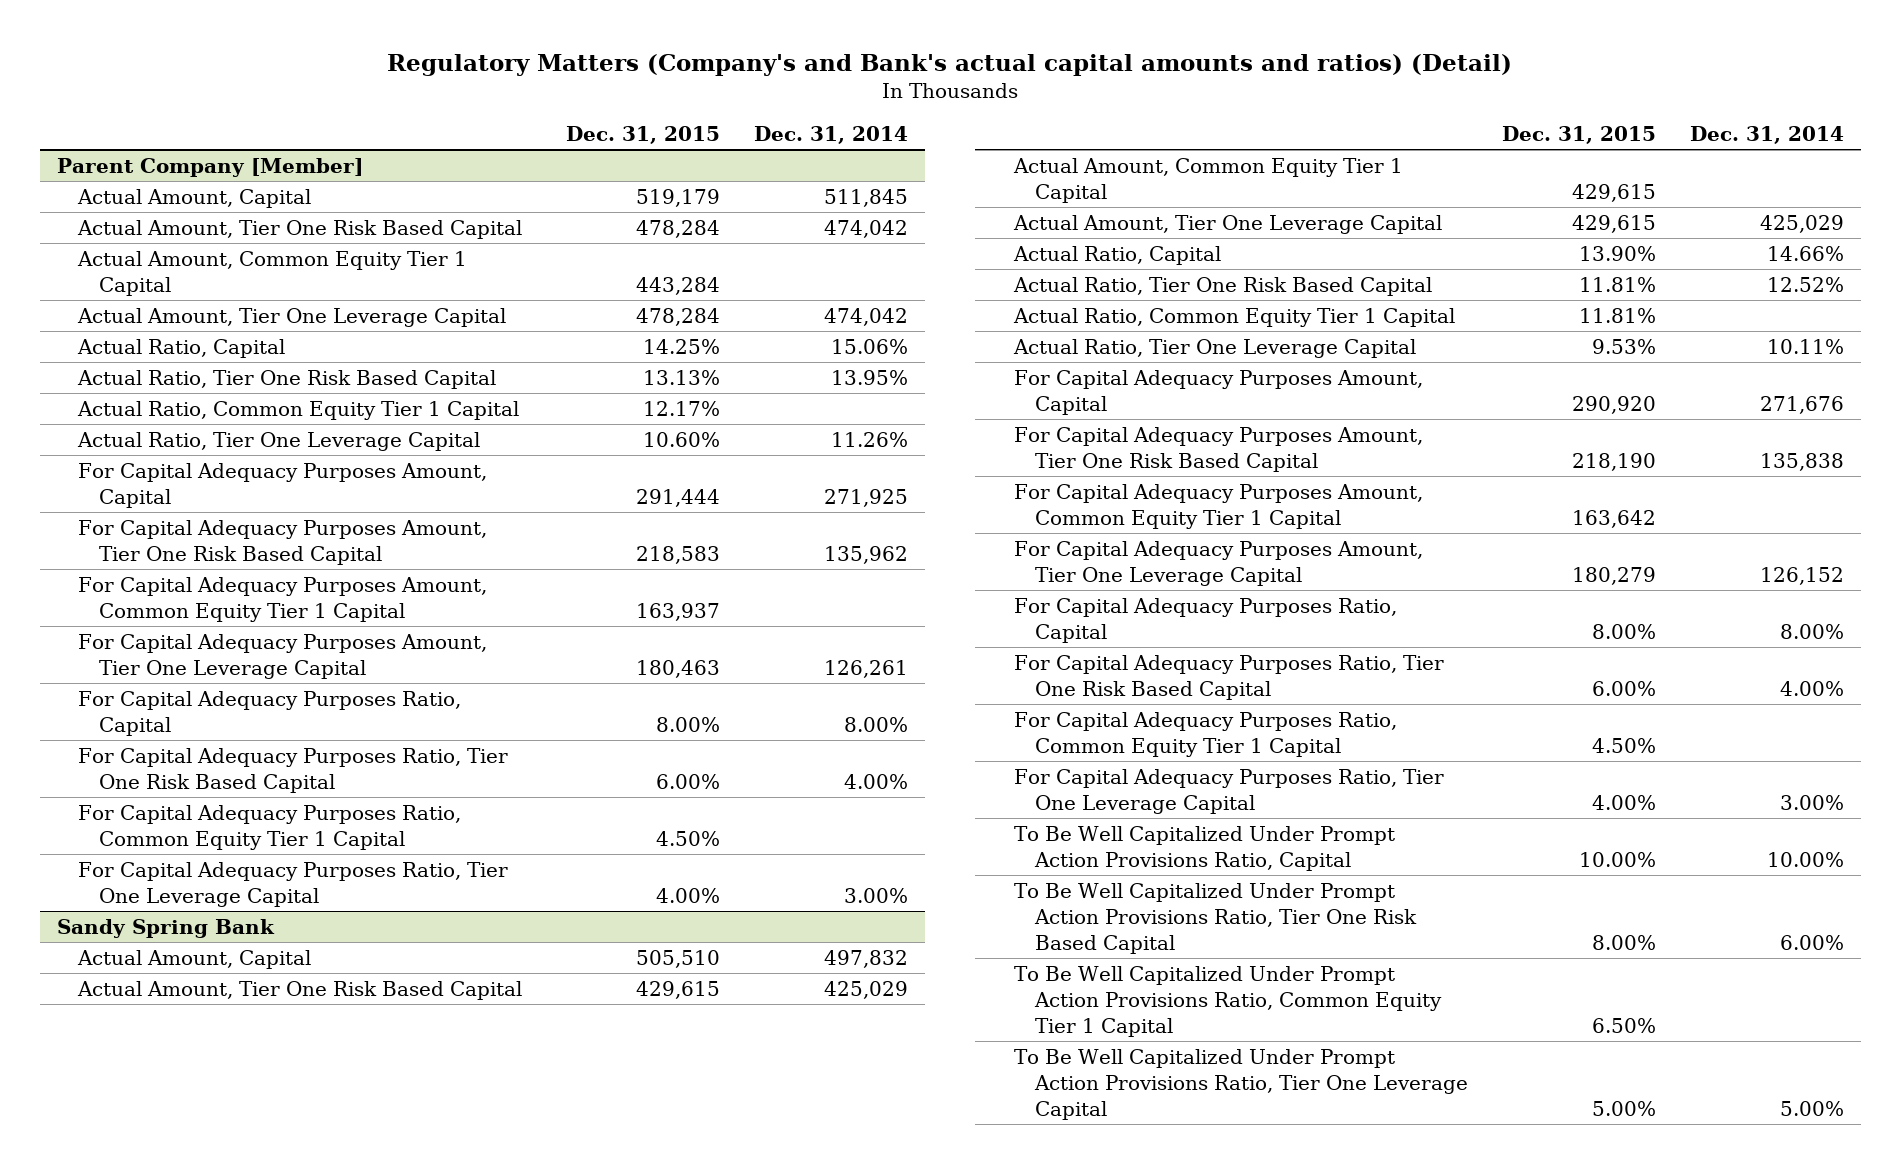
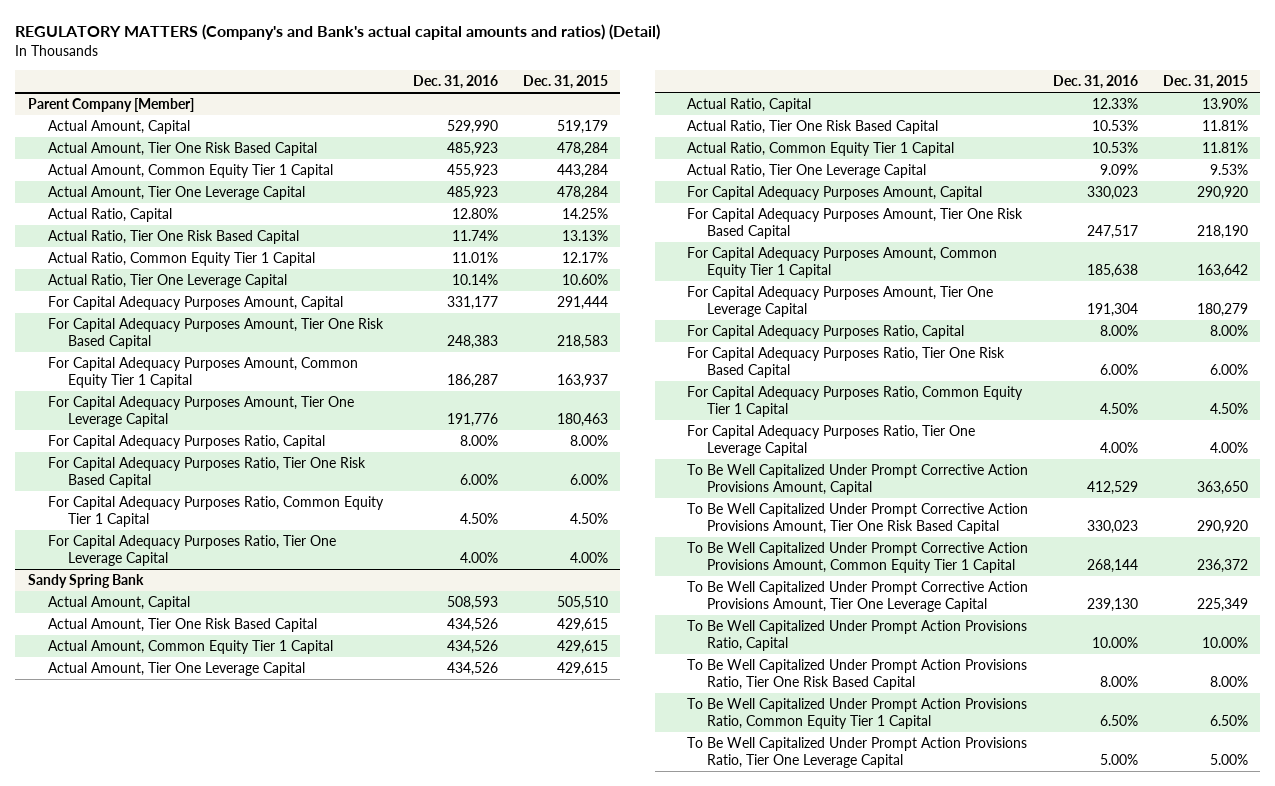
- Regulatory Matters (Company's and Bank's actual capital amounts and ratios) (Detail)
+ REGULATORY MATTERS (Company's and Bank's actual capital amounts and ratios) (Detail)
- | Dec. 31, 2015 | Dec. 31, 2014
+ | Dec. 31, 2016 | Dec. 31, 2015
@ Sandy Spring Bank
+ To Be Well Capitalized Under Prompt Corrective Action Provisions Amount, Capital | 412,529 | 363,650
+ To Be Well Capitalized Under Prompt Corrective Action Provisions Amount, Tier One Risk Based Capital | 330,023 | 290,920
+ To Be Well Capitalized Under Prompt Corrective Action Provisions Amount, Common Equity Tier 1 Capital | 268,144 | 236,372
+ To Be Well Capitalized Under Prompt Corrective Action Provisions Amount, Tier One Leverage Capital | 239,130 | 225,349

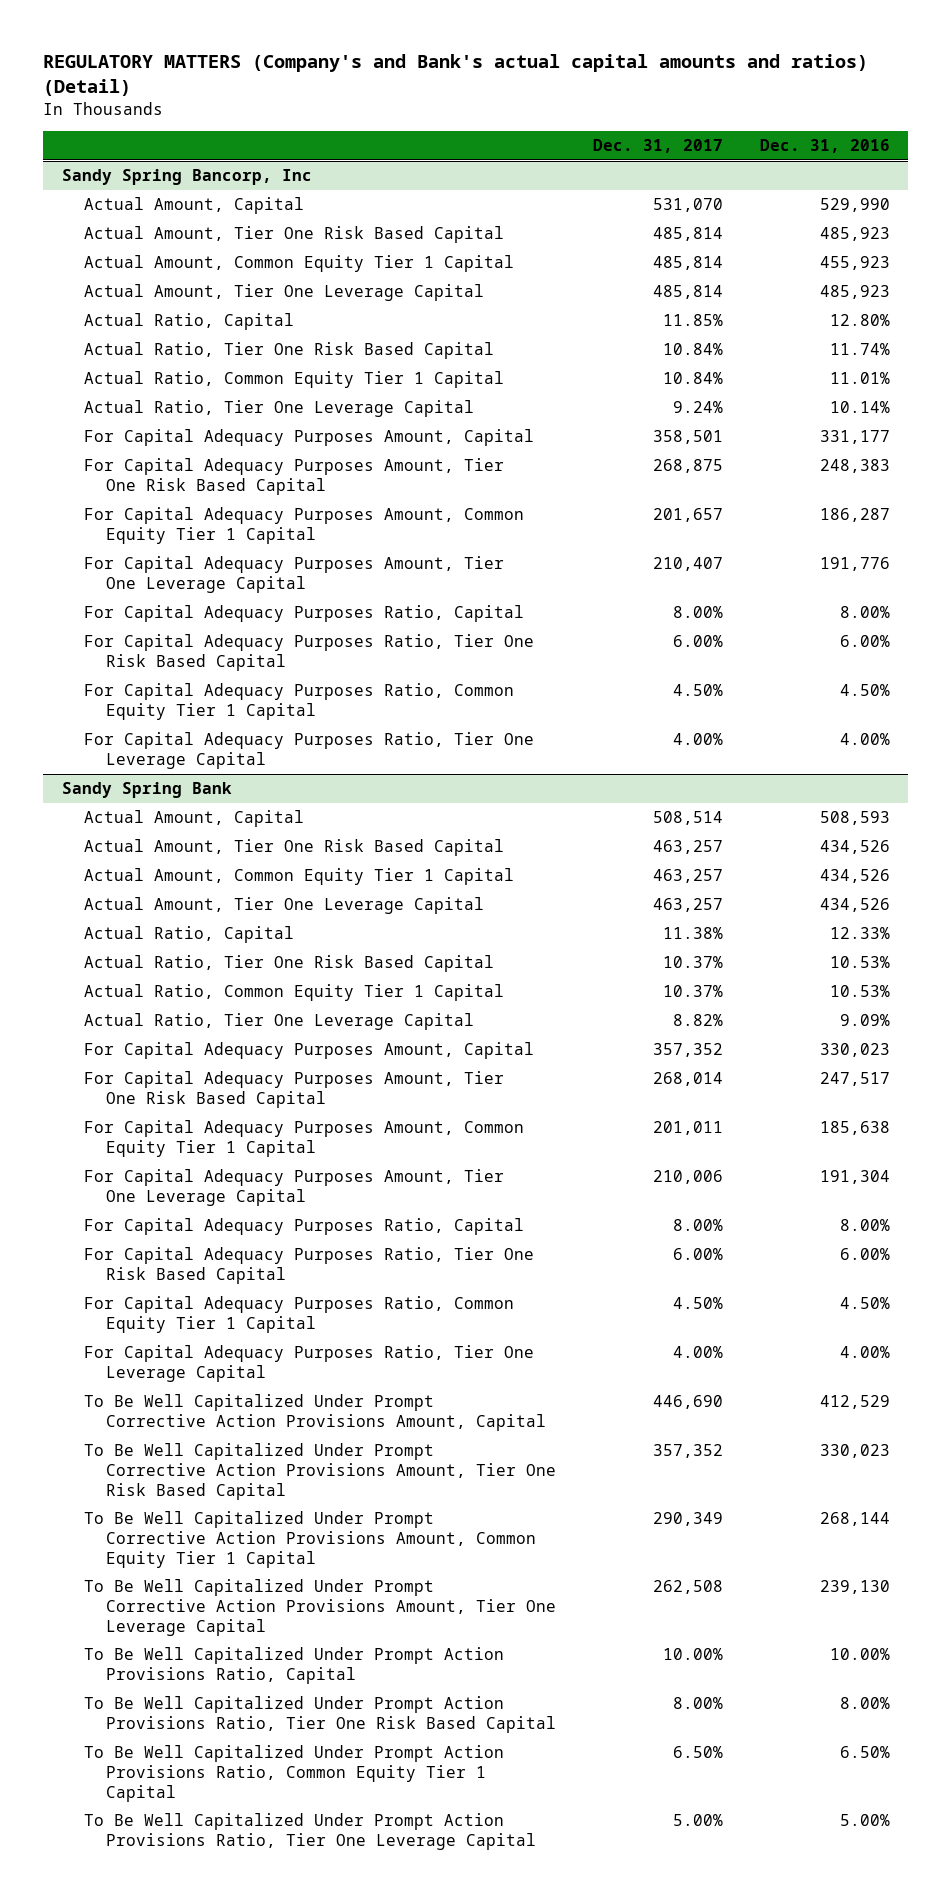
- | Dec. 31, 2016 | Dec. 31, 2015
+ | Dec. 31, 2017 | Dec. 31, 2016
- Parent Company [Member]
+ Sandy Spring Bancorp, Inc

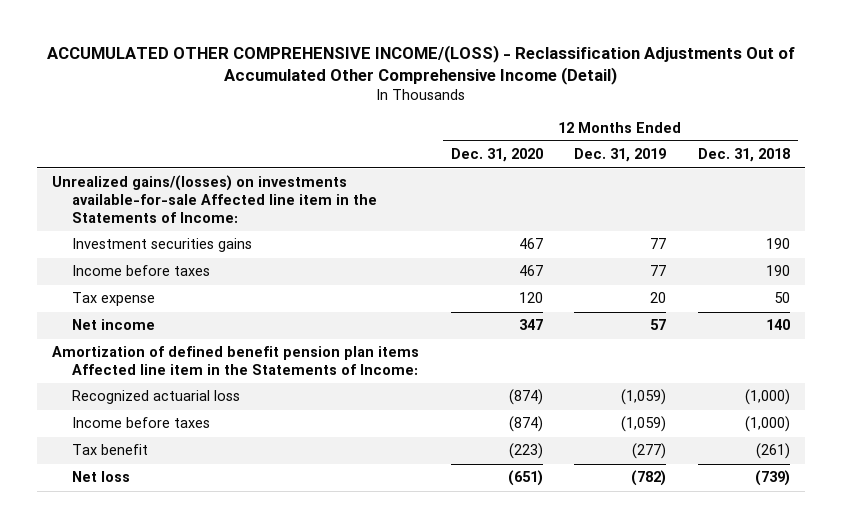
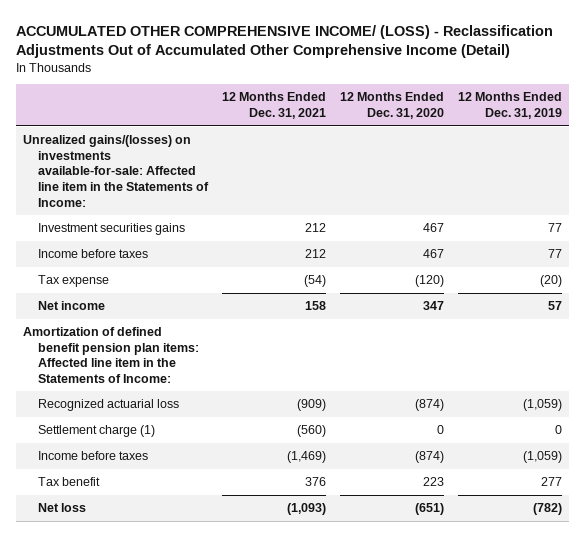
- ACCUMULATED OTHER COMPREHENSIVE INCOME/(LOSS) - Reclassification Adjustments Out of Accumulated Other Comprehensive Income (Detail)
+ ACCUMULATED OTHER COMPREHENSIVE INCOME/ (LOSS) - Reclassification Adjustments Out of Accumulated Other Comprehensive Income (Detail)
- | 12 Months Ended Dec. 31, 2020 | 12 Months Ended Dec. 31, 2019 | 12 Months Ended Dec. 31, 2018
+ | 12 Months Ended Dec. 31, 2021 | 12 Months Ended Dec. 31, 2020 | 12 Months Ended Dec. 31, 2019
- Unrealized gains/(losses) on investments available-for-sale Affected line item in the Statements of Income:
+ Unrealized gains/(losses) on investments available-for-sale: Affected line item in the Statements of Income:
- Tax expense | 120 | 20 | 50
+ Tax expense | (54) | (120) | (20)
- Amortization of defined benefit pension plan items Affected line item in the Statements of Income:
+ Amortization of defined benefit pension plan items: Affected line item in the Statements of Income:
+ Settlement charge (1) | (560) | 0 | 0
- Tax benefit | (223) | (277) | (261)
+ Tax benefit | 376 | 223 | 277

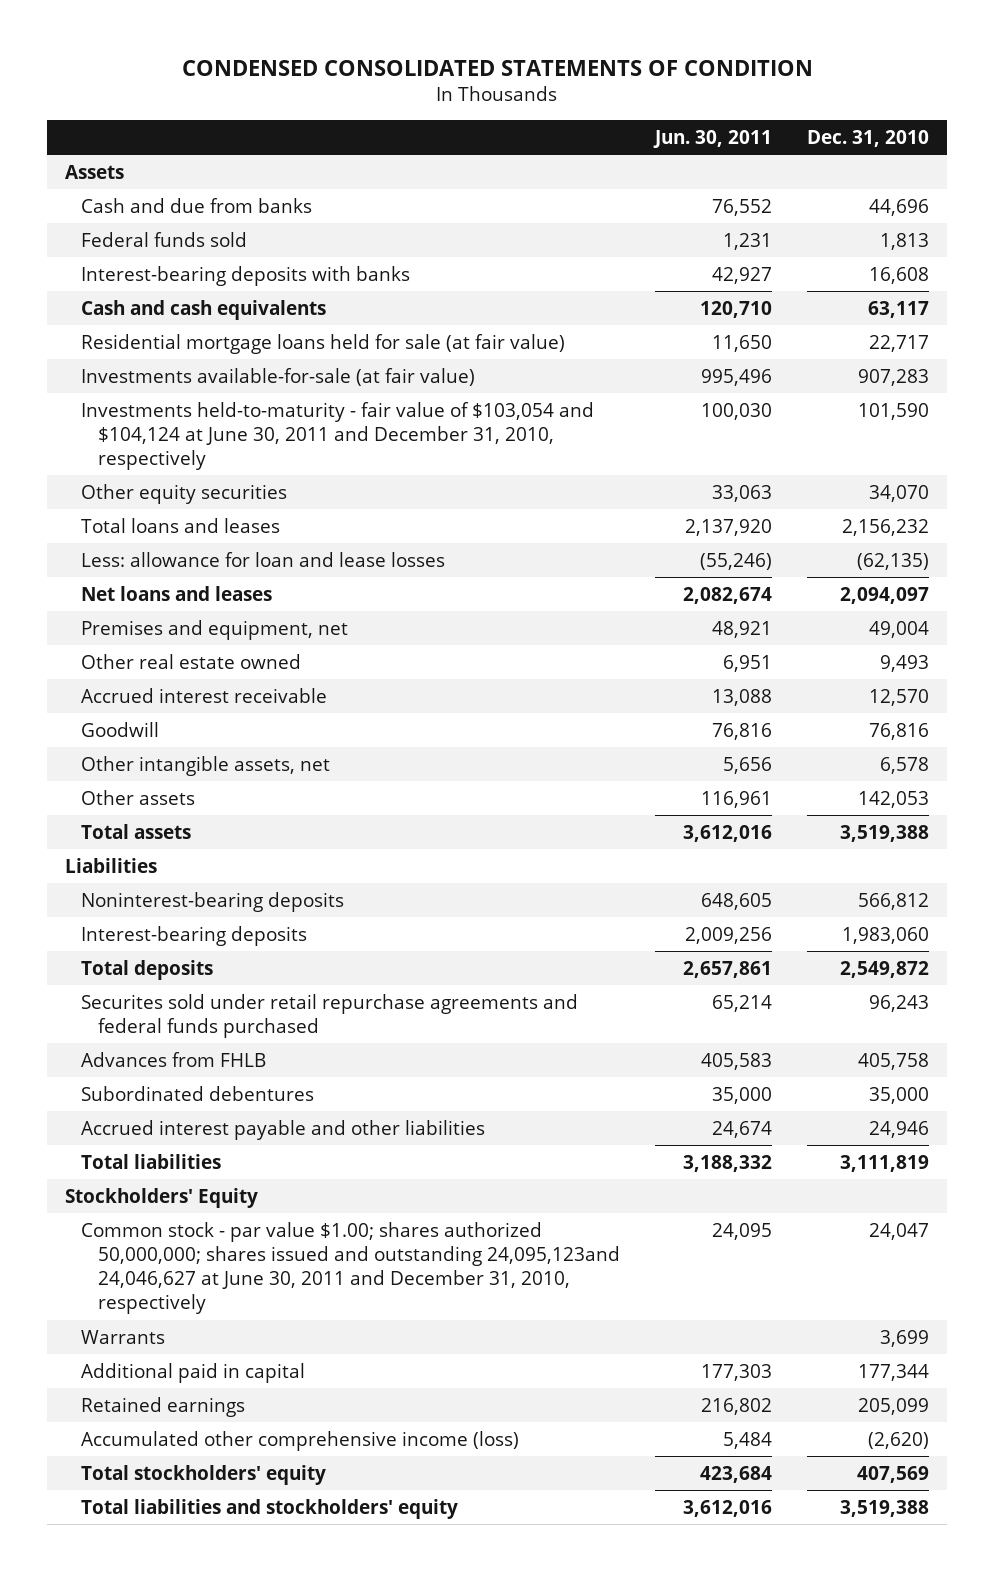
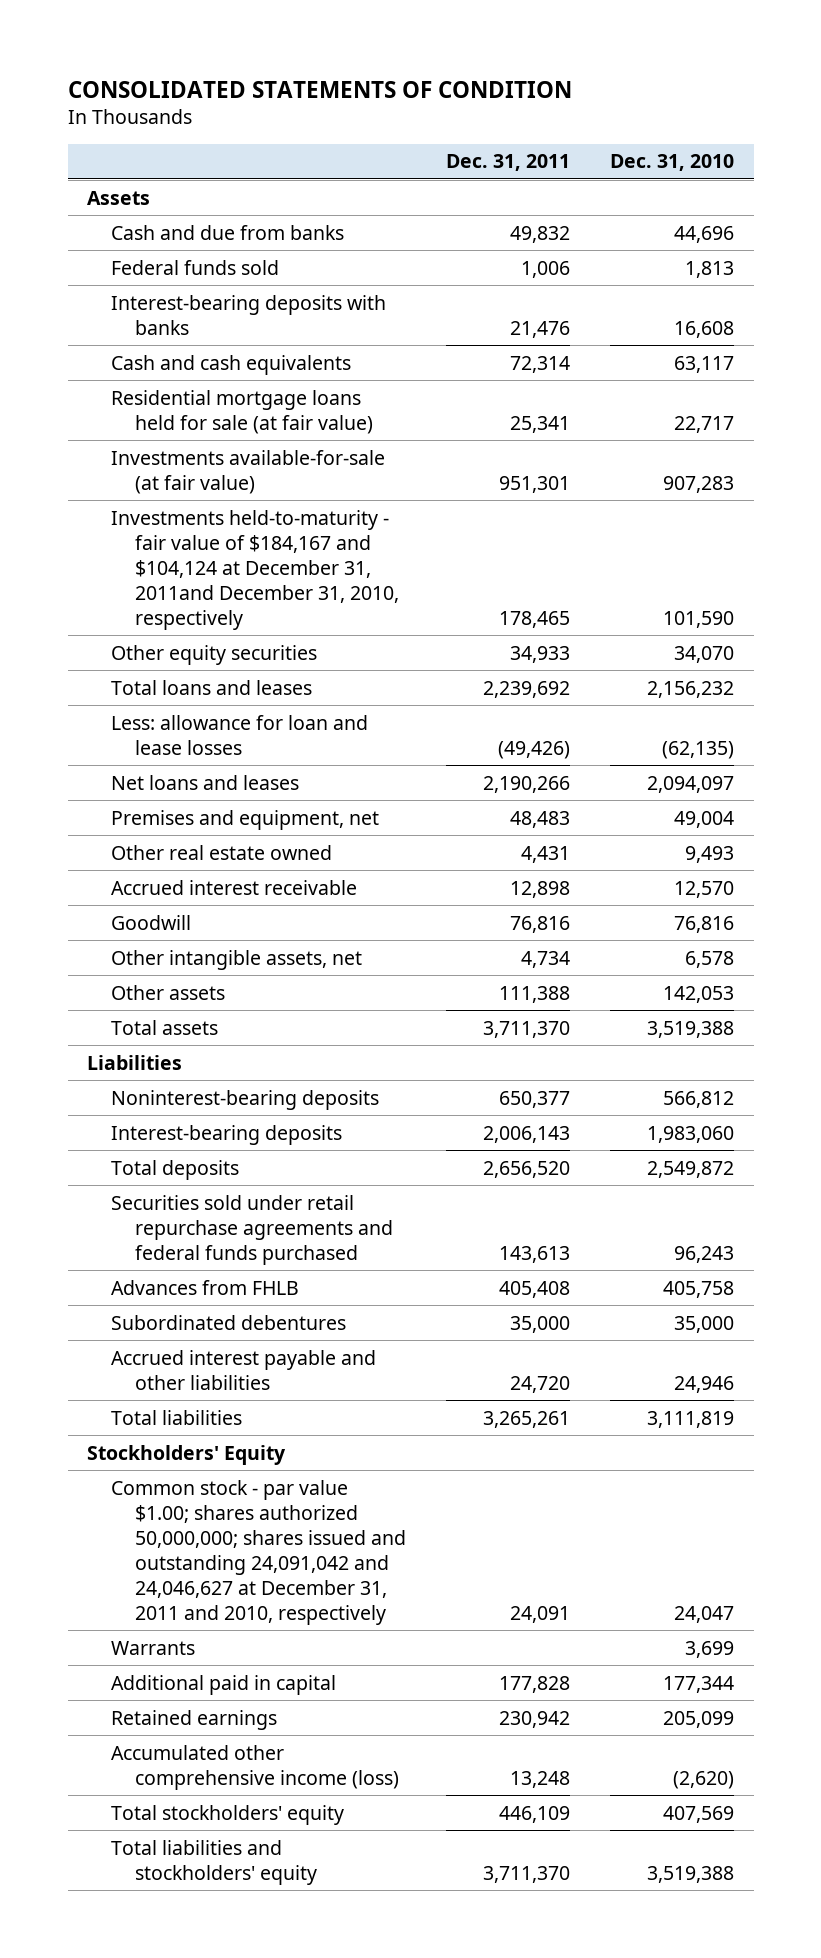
- CONDENSED CONSOLIDATED STATEMENTS OF CONDITION
+ CONSOLIDATED STATEMENTS OF CONDITION
- | Jun. 30, 2011 | Dec. 31, 2010
+ | Dec. 31, 2011 | Dec. 31, 2010
- Investments held-to-maturity - fair value of $103,054 and $104,124 at June 30, 2011 and December 31, 2010, respectively | 100,030 | 101,590
+ Investments held-to-maturity - fair value of $184,167 and $104,124 at December 31, 2011and December 31, 2010, respectively | 178,465 | 101,590
- Securites sold under retail repurchase agreements and federal funds purchased | 65,214 | 96,243
+ Securities sold under retail repurchase agreements and federal funds purchased | 143,613 | 96,243
- Common stock - par value $1.00; shares authorized 50,000,000; shares issued and outstanding 24,095,123and 24,046,627 at June 30, 2011 and December 31, 2010, respectively | 24,095 | 24,047
+ Common stock - par value $1.00; shares authorized 50,000,000; shares issued and outstanding 24,091,042 and 24,046,627 at December 31, 2011 and 2010, respectively | 24,091 | 24,047

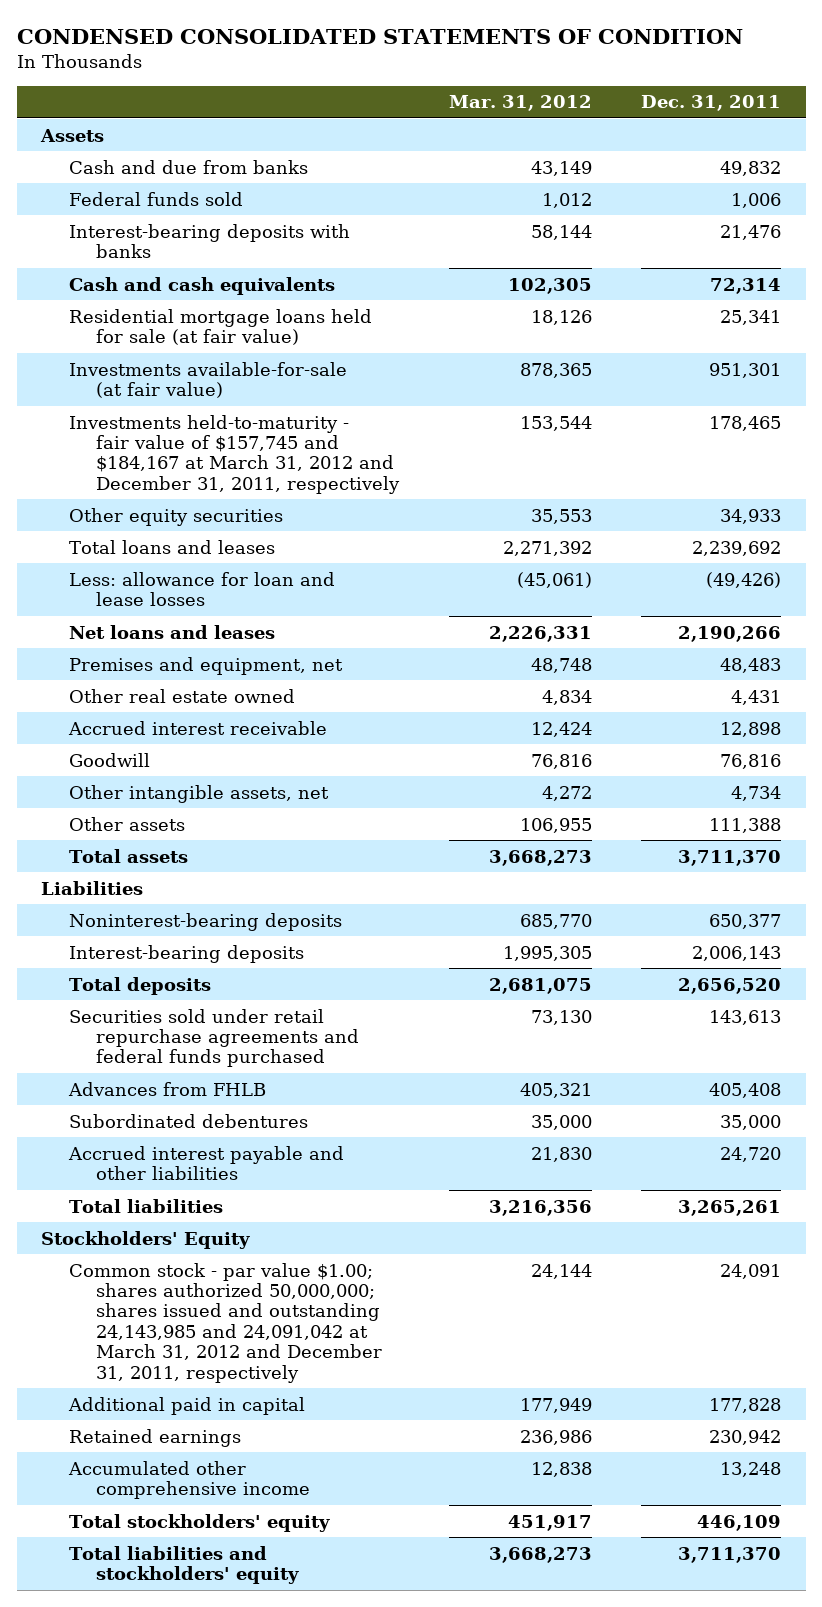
- CONSOLIDATED STATEMENTS OF CONDITION
+ CONDENSED CONSOLIDATED STATEMENTS OF CONDITION
- | Dec. 31, 2011 | Dec. 31, 2010
+ | Mar. 31, 2012 | Dec. 31, 2011
- Investments held-to-maturity - fair value of $184,167 and $104,124 at December 31, 2011and December 31, 2010, respectively | 178,465 | 101,590
+ Investments held-to-maturity - fair value of $157,745 and $184,167 at March 31, 2012 and December 31, 2011, respectively | 153,544 | 178,465
- Common stock - par value $1.00; shares authorized 50,000,000; shares issued and outstanding 24,091,042 and 24,046,627 at December 31, 2011 and 2010, respectively | 24,091 | 24,047
- Warrants | | 3,699
+ Common stock - par value $1.00; shares authorized 50,000,000; shares issued and outstanding 24,143,985 and 24,091,042 at March 31, 2012 and December 31, 2011, respectively | 24,144 | 24,091
- Accumulated other comprehensive income (loss) | 13,248 | (2,620)
+ Accumulated other comprehensive income | 12,838 | 13,248

